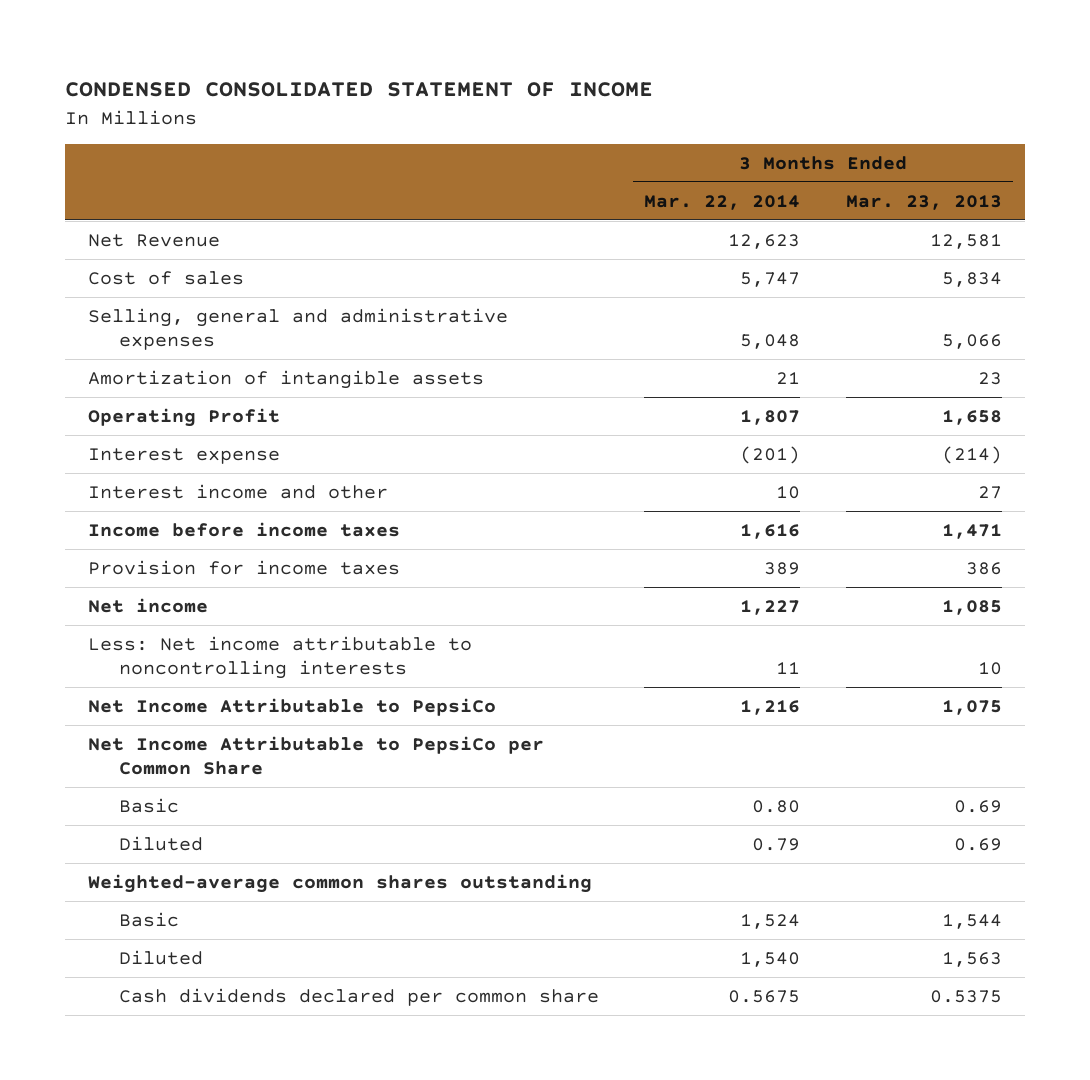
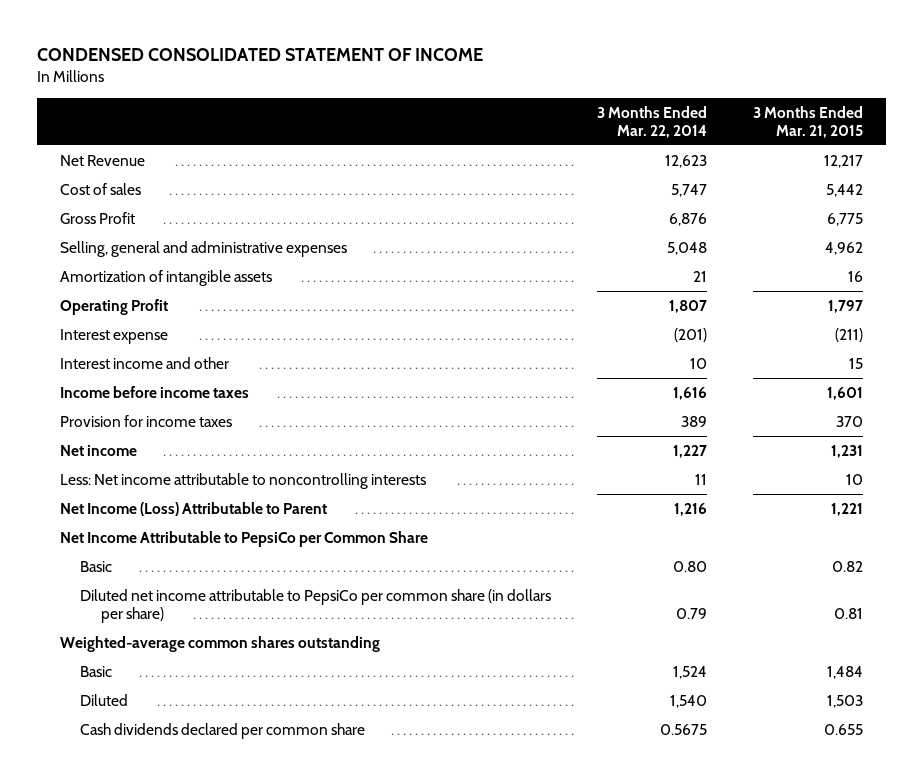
- | 3 Months Ended Mar. 22, 2014 | 3 Months Ended Mar. 23, 2013
+ | 3 Months Ended Mar. 22, 2014 | 3 Months Ended Mar. 21, 2015
+ Gross Profit | 6,876 | 6,775
- Net Income Attributable to PepsiCo | 1,216 | 1,075
+ Net Income (Loss) Attributable to Parent | 1,216 | 1,221
- Diluted | 0.79 | 0.69
+ Diluted net income attributable to PepsiCo per common share (in dollars per share) | 0.79 | 0.81

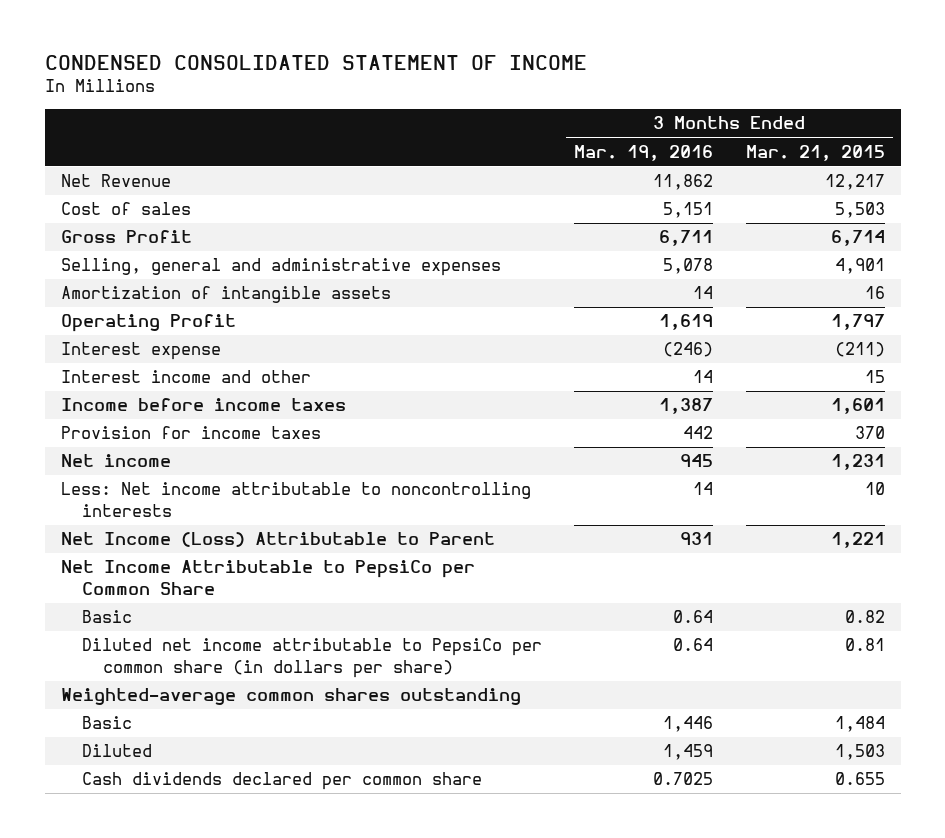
- | 3 Months Ended Mar. 22, 2014 | 3 Months Ended Mar. 21, 2015
+ | 3 Months Ended Mar. 19, 2016 | 3 Months Ended Mar. 21, 2015
- Cost of sales | 5,747 | 5,442
- Gross Profit | 6,876 | 6,775
- Selling, general and administrative expenses | 5,048 | 4,962
+ Cost of sales | 5,151 | 5,503
+ Gross Profit | 6,711 | 6,714
+ Selling, general and administrative expenses | 5,078 | 4,901

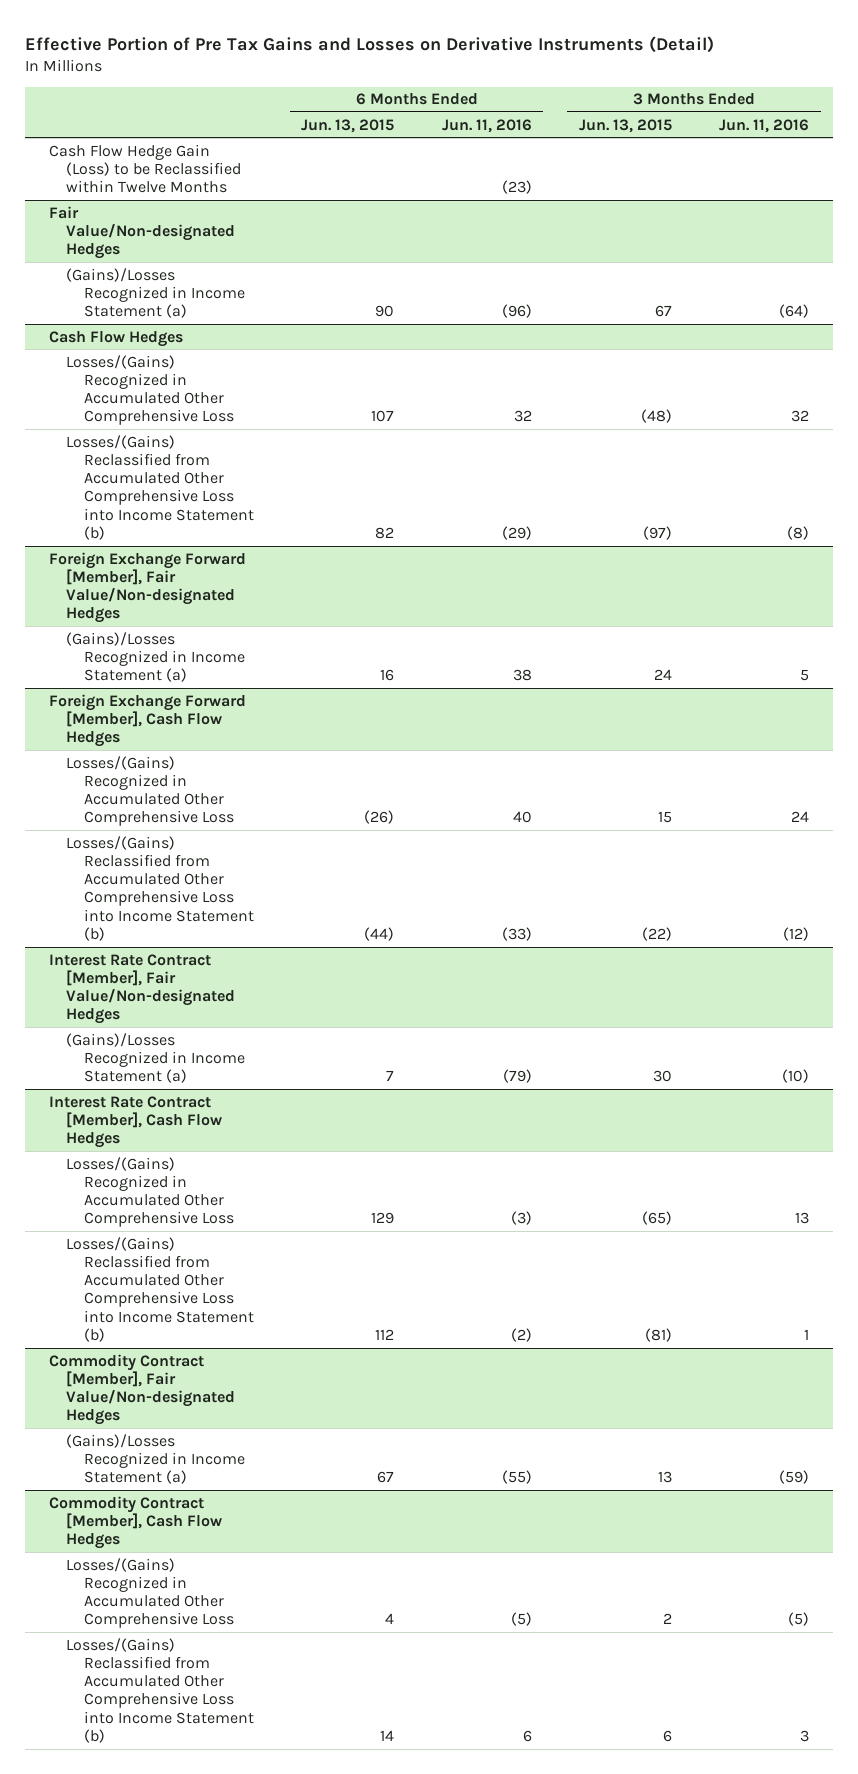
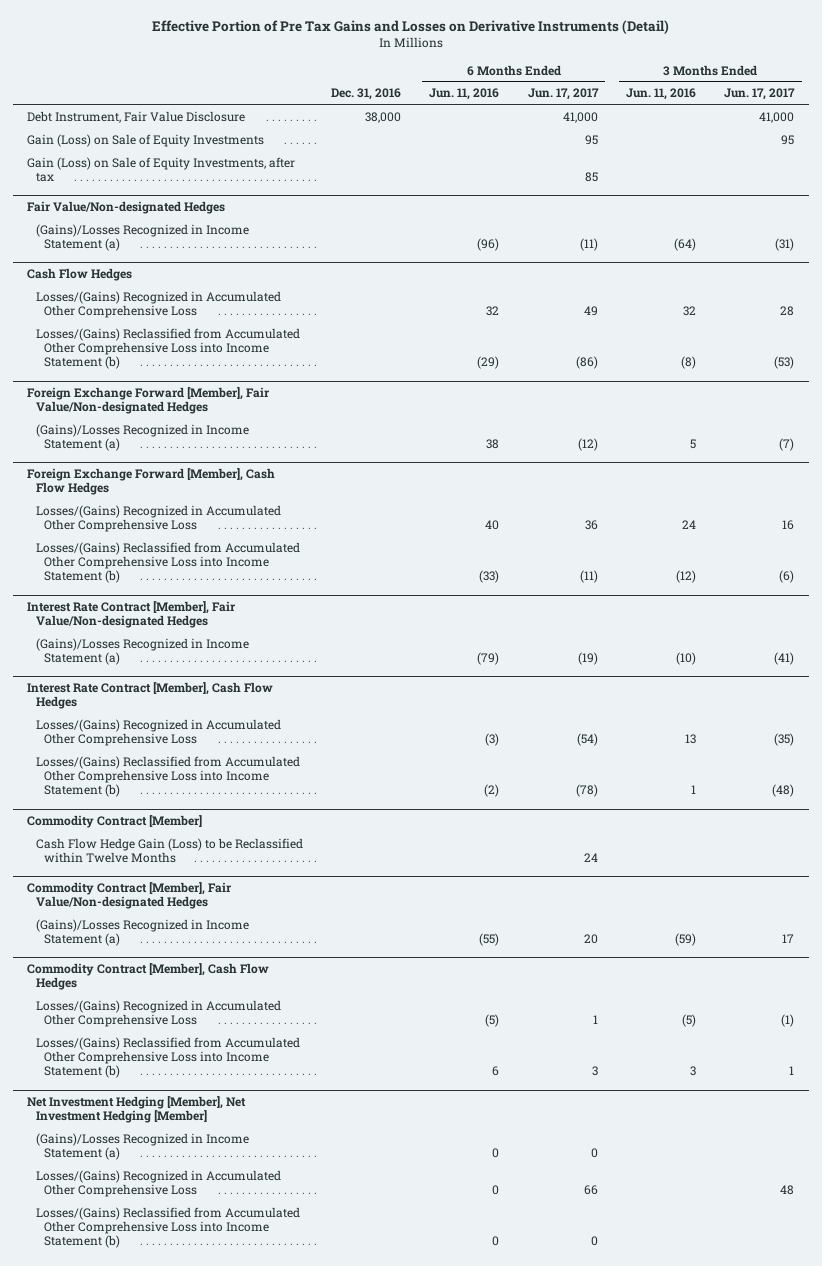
- | 6 Months Ended Jun. 13, 2015 | 6 Months Ended Jun. 11, 2016 | 3 Months Ended Jun. 13, 2015 | 3 Months Ended Jun. 11, 2016
+ | Dec. 31, 2016 | 6 Months Ended Jun. 11, 2016 | 6 Months Ended Jun. 17, 2017 | 3 Months Ended Jun. 11, 2016 | 3 Months Ended Jun. 17, 2017
- Cash Flow Hedge Gain (Loss) to be Reclassified within Twelve Months | | (23) | |
+ Debt Instrument, Fair Value Disclosure | 38,000 | | 41,000 | | 41,000
+ Gain (Loss) on Sale of Equity Investments | | | 95 | | 95
+ Gain (Loss) on Sale of Equity Investments, after tax | | | 85 | |
+ Commodity Contract [Member]
+ Cash Flow Hedge Gain (Loss) to be Reclassified within Twelve Months | | | 24 | |
+ Net Investment Hedging [Member], Net Investment Hedging [Member]
+ (Gains)/Losses Recognized in Income Statement (a) | | 0 | 0 | |
+ Losses/(Gains) Recognized in Accumulated Other Comprehensive Loss | | 0 | 66 | | 48
+ Losses/(Gains) Reclassified from Accumulated Other Comprehensive Loss into Income Statement (b) | | 0 | 0 | |

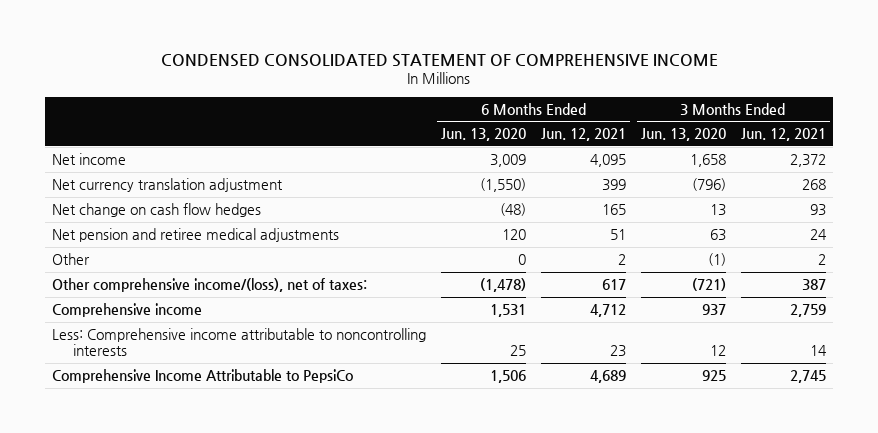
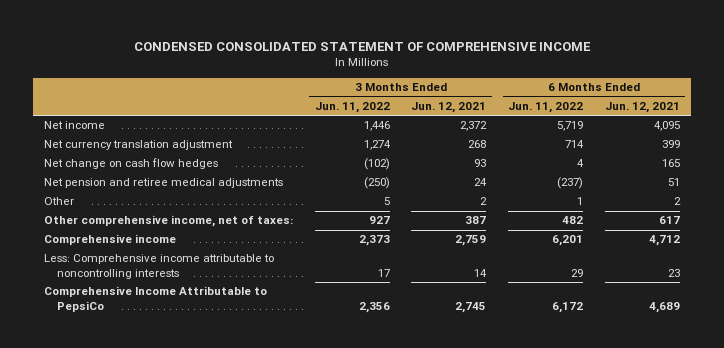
- | 6 Months Ended Jun. 13, 2020 | 6 Months Ended Jun. 12, 2021 | 3 Months Ended Jun. 13, 2020 | 3 Months Ended Jun. 12, 2021
+ | 3 Months Ended Jun. 11, 2022 | 3 Months Ended Jun. 12, 2021 | 6 Months Ended Jun. 11, 2022 | 6 Months Ended Jun. 12, 2021
- Other comprehensive income/(loss), net of taxes: | (1,478) | 617 | (721) | 387
+ Other comprehensive income, net of taxes: | 927 | 387 | 482 | 617

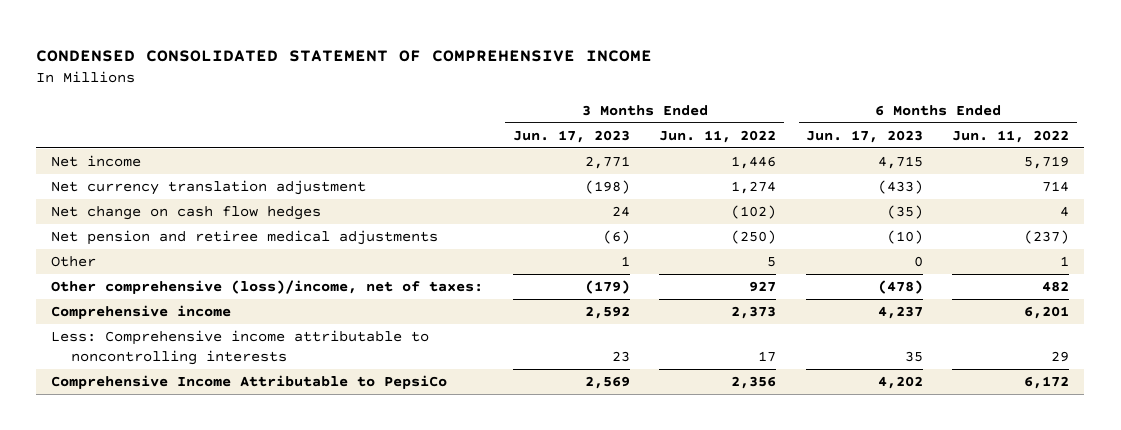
- | 3 Months Ended Jun. 11, 2022 | 3 Months Ended Jun. 12, 2021 | 6 Months Ended Jun. 11, 2022 | 6 Months Ended Jun. 12, 2021
+ | 3 Months Ended Jun. 17, 2023 | 3 Months Ended Jun. 11, 2022 | 6 Months Ended Jun. 17, 2023 | 6 Months Ended Jun. 11, 2022
- Other comprehensive income, net of taxes: | 927 | 387 | 482 | 617
+ Other comprehensive (loss)/income, net of taxes: | (179) | 927 | (478) | 482

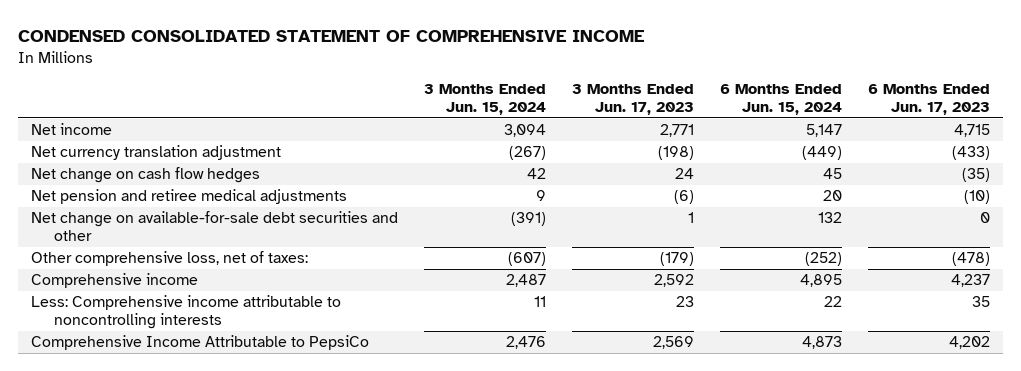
- | 3 Months Ended Jun. 17, 2023 | 3 Months Ended Jun. 11, 2022 | 6 Months Ended Jun. 17, 2023 | 6 Months Ended Jun. 11, 2022
+ | 3 Months Ended Jun. 15, 2024 | 3 Months Ended Jun. 17, 2023 | 6 Months Ended Jun. 15, 2024 | 6 Months Ended Jun. 17, 2023
- Other | 1 | 5 | 0 | 1
- Other comprehensive (loss)/income, net of taxes: | (179) | 927 | (478) | 482
+ Net change on available-for-sale debt securities and other | (391) | 1 | 132 | 0
+ Other comprehensive loss, net of taxes: | (607) | (179) | (252) | (478)

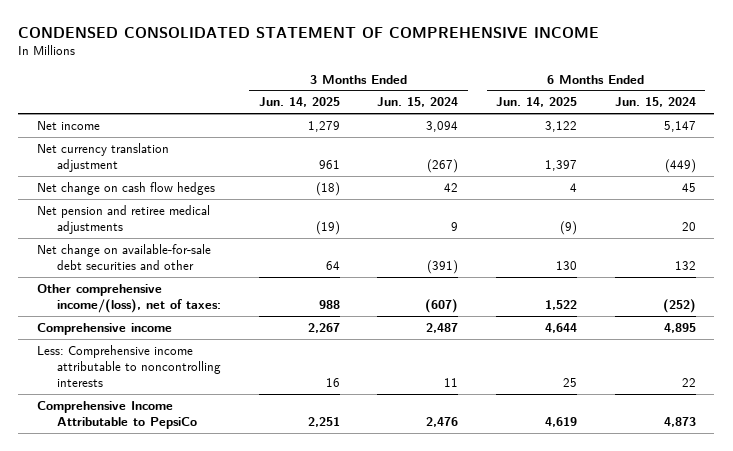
- | 3 Months Ended Jun. 15, 2024 | 3 Months Ended Jun. 17, 2023 | 6 Months Ended Jun. 15, 2024 | 6 Months Ended Jun. 17, 2023
+ | 3 Months Ended Jun. 14, 2025 | 3 Months Ended Jun. 15, 2024 | 6 Months Ended Jun. 14, 2025 | 6 Months Ended Jun. 15, 2024
- Other comprehensive loss, net of taxes: | (607) | (179) | (252) | (478)
+ Other comprehensive income/(loss), net of taxes: | 988 | (607) | 1,522 | (252)

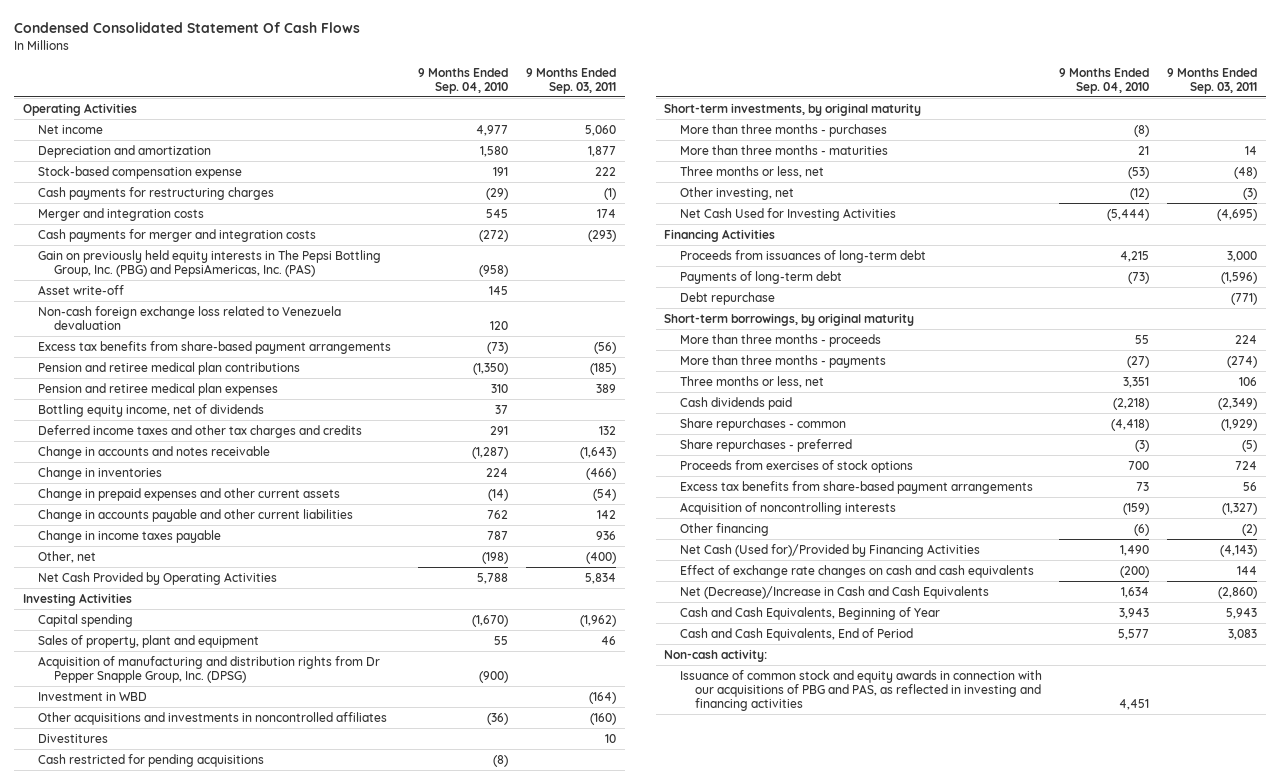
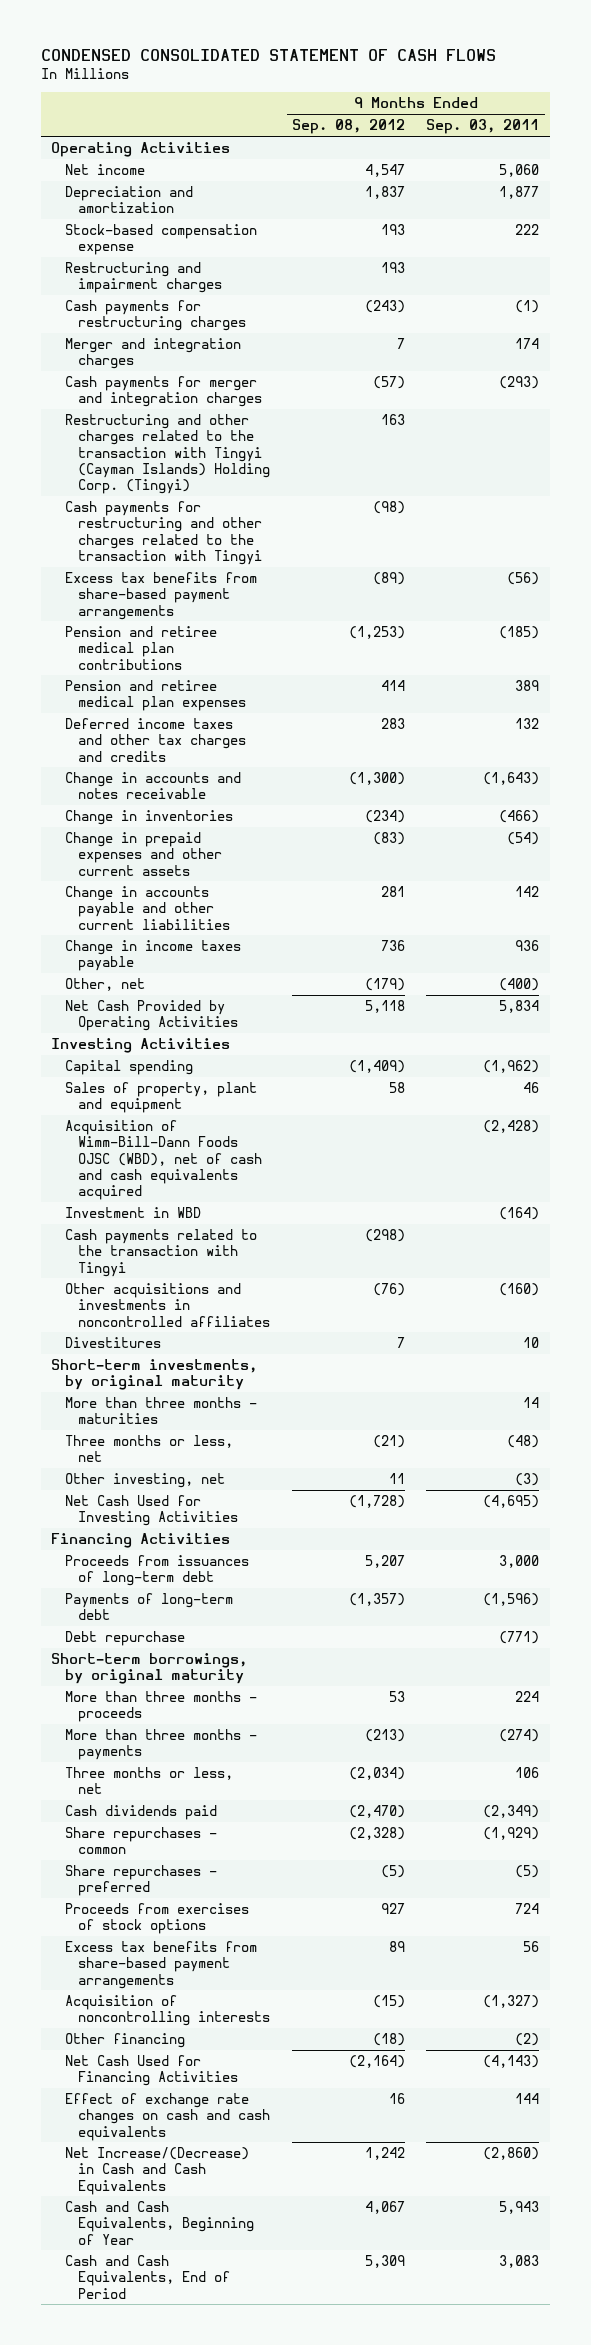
- Condensed Consolidated Statement Of Cash Flows
+ CONDENSED CONSOLIDATED STATEMENT OF CASH FLOWS
- | 9 Months Ended Sep. 04, 2010 | 9 Months Ended Sep. 03, 2011
+ | 9 Months Ended Sep. 08, 2012 | 9 Months Ended Sep. 03, 2011
+ Restructuring and impairment charges | 193 |
- Merger and integration costs | 545 | 174
- Cash payments for merger and integration costs | (272) | (293)
- Gain on previously held equity interests in The Pepsi Bottling Group, Inc. (PBG) and PepsiAmericas, Inc. (PAS) | (958) |
- Asset write-off | 145 |
- Non-cash foreign exchange loss related to Venezuela devaluation | 120 |
+ Merger and integration charges | 7 | 174
+ Cash payments for merger and integration charges | (57) | (293)
+ Restructuring and other charges related to the transaction with Tingyi (Cayman Islands) Holding Corp. (Tingyi) | 163 |
+ Cash payments for restructuring and other charges related to the transaction with Tingyi | (98) |
- Bottling equity income, net of dividends | 37 |
- Acquisition of manufacturing and distribution rights from Dr Pepper Snapple Group, Inc. (DPSG) | (900) |
+ Acquisition of Wimm-Bill-Dann Foods OJSC (WBD), net of cash and cash equivalents acquired | | (2,428)
+ Cash payments related to the transaction with Tingyi | (298) |
- Cash restricted for pending acquisitions | (8) |
- More than three months - purchases | (8) |
- Net Cash (Used for)/Provided by Financing Activities | 1,490 | (4,143)
+ Net Cash Used for Financing Activities | (2,164) | (4,143)
- Net (Decrease)/Increase in Cash and Cash Equivalents | 1,634 | (2,860)
+ Net Increase/(Decrease) in Cash and Cash Equivalents | 1,242 | (2,860)
- Non-cash activity:
- Issuance of common stock and equity awards in connection with our acquisitions of PBG and PAS, as reflected in investing and financing activities | 4,451 |

